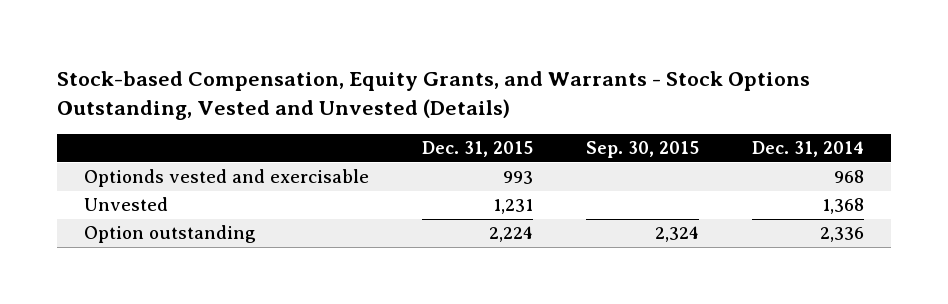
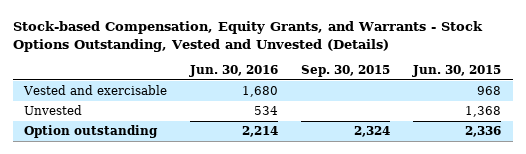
- | Dec. 31, 2015 | Sep. 30, 2015 | Dec. 31, 2014
+ | Jun. 30, 2016 | Sep. 30, 2015 | Jun. 30, 2015
- Optionds vested and exercisable | 993 | | 968
+ Vested and exercisable | 1,680 | | 968

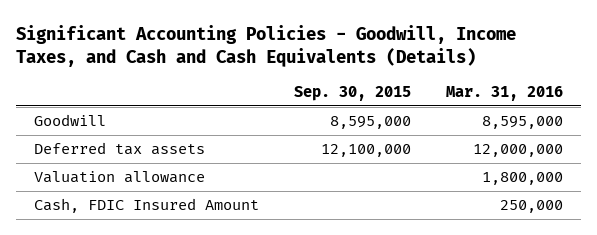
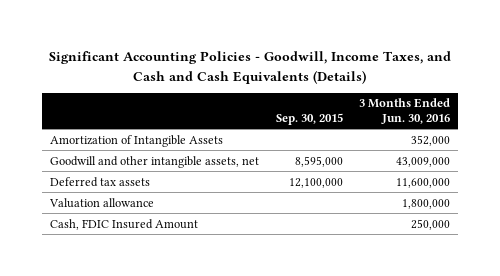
- | Sep. 30, 2015 | Mar. 31, 2016
+ | Sep. 30, 2015 | 3 Months Ended Jun. 30, 2016
- Goodwill | 8,595,000 | 8,595,000
+ Amortization of Intangible Assets | | 352,000
+ Goodwill and other intangible assets, net | 8,595,000 | 43,009,000

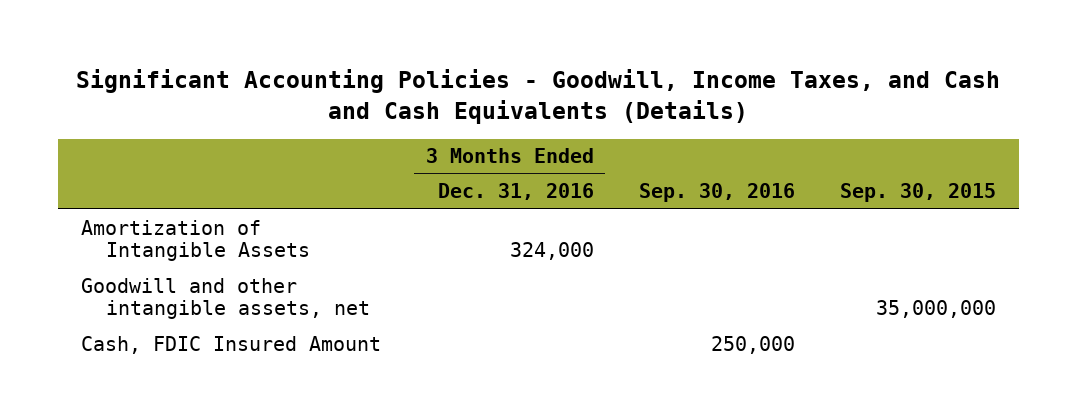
- | Sep. 30, 2015 | 3 Months Ended Jun. 30, 2016
+ | 3 Months Ended Dec. 31, 2016 | Sep. 30, 2016 | Sep. 30, 2015
- Goodwill and other intangible assets, net | 8,595,000 | 43,009,000
- Deferred tax assets | 12,100,000 | 11,600,000
- Valuation allowance | | 1,800,000
+ Goodwill and other intangible assets, net | | | 35,000,000

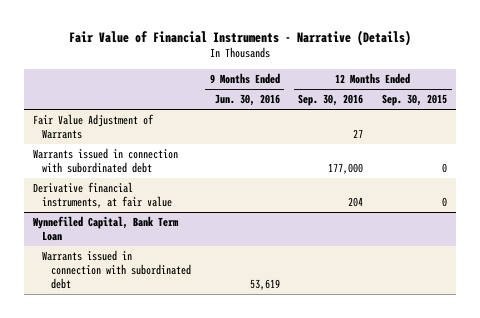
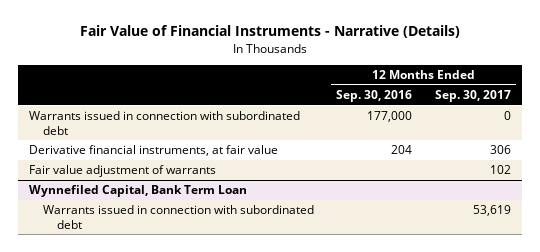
- | 9 Months Ended Jun. 30, 2016 | 12 Months Ended Sep. 30, 2016 | 12 Months Ended Sep. 30, 2015
+ | 12 Months Ended Sep. 30, 2016 | 12 Months Ended Sep. 30, 2017
- Fair Value Adjustment of Warrants | | 27 |
+ Fair value adjustment of warrants | | 102

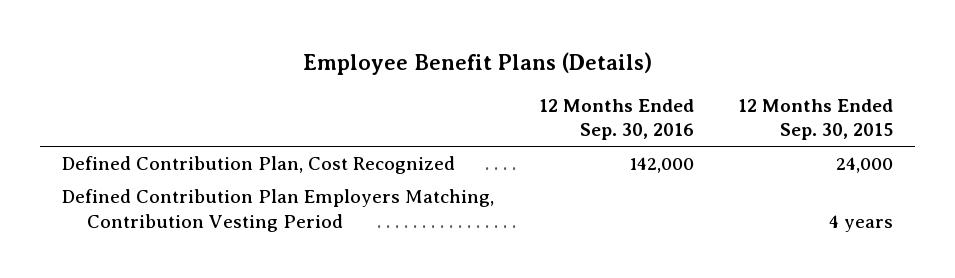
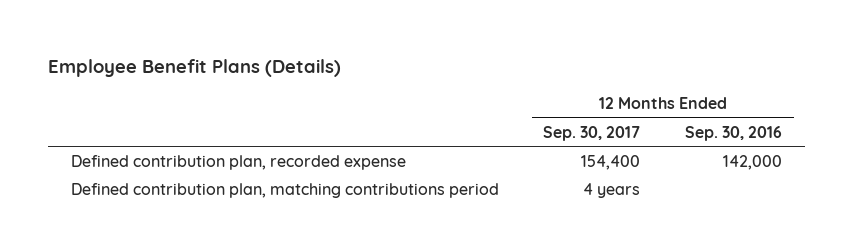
- | 12 Months Ended Sep. 30, 2016 | 12 Months Ended Sep. 30, 2015
+ | 12 Months Ended Sep. 30, 2017 | 12 Months Ended Sep. 30, 2016
- Defined Contribution Plan, Cost Recognized | 142,000 | 24,000
- Defined Contribution Plan Employers Matching, Contribution Vesting Period | | 4 years
+ Defined contribution plan, recorded expense | 154,400 | 142,000
+ Defined contribution plan, matching contributions period | 4 years |

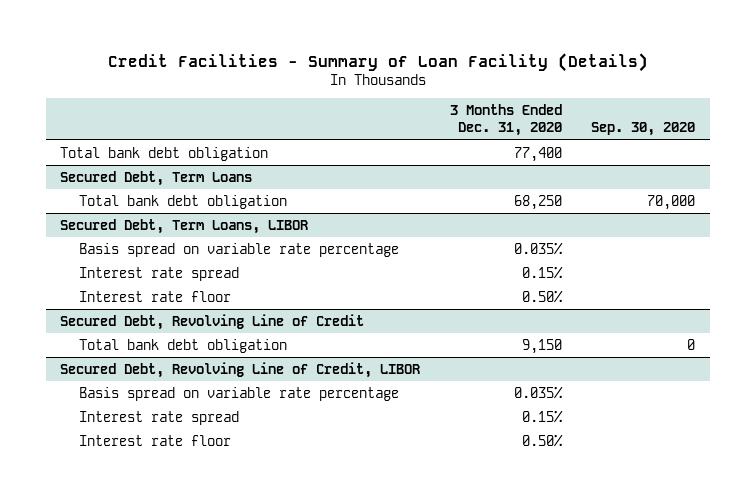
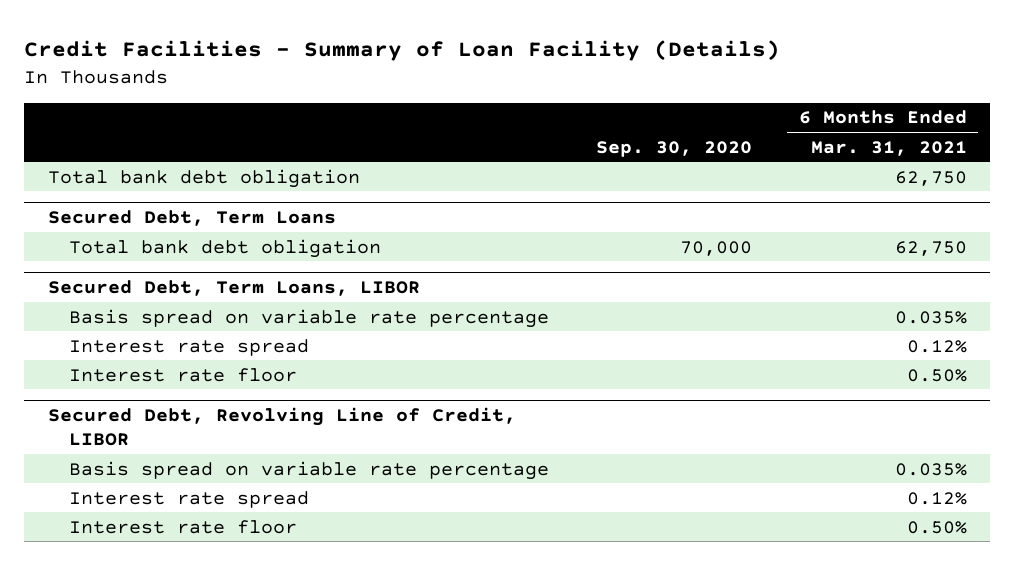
- | 3 Months Ended Dec. 31, 2020 | Sep. 30, 2020
+ | Sep. 30, 2020 | 6 Months Ended Mar. 31, 2021
- Secured Debt, Revolving Line of Credit
- Total bank debt obligation | 9,150 | 0

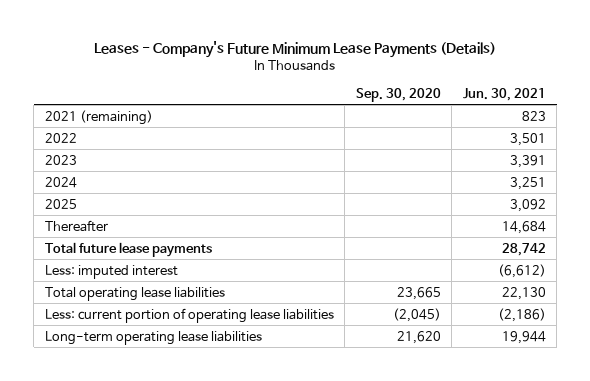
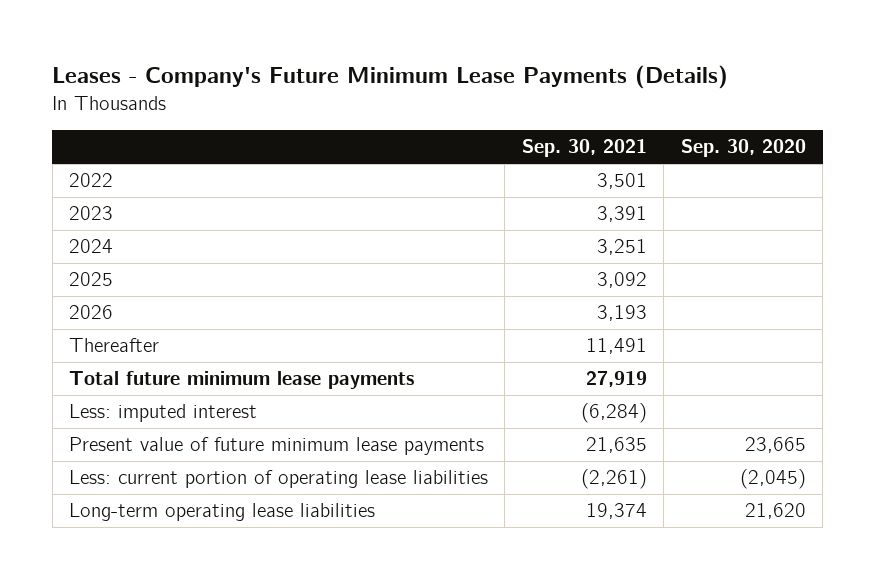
- | Sep. 30, 2020 | Jun. 30, 2021
+ | Sep. 30, 2021 | Sep. 30, 2020
- 2021 (remaining) | | 823
+ 2026 | 3,193 |
- Total future lease payments | | 28,742
+ Total future minimum lease payments | 27,919 |
- Total operating lease liabilities | 23,665 | 22,130
+ Present value of future minimum lease payments | 21,635 | 23,665

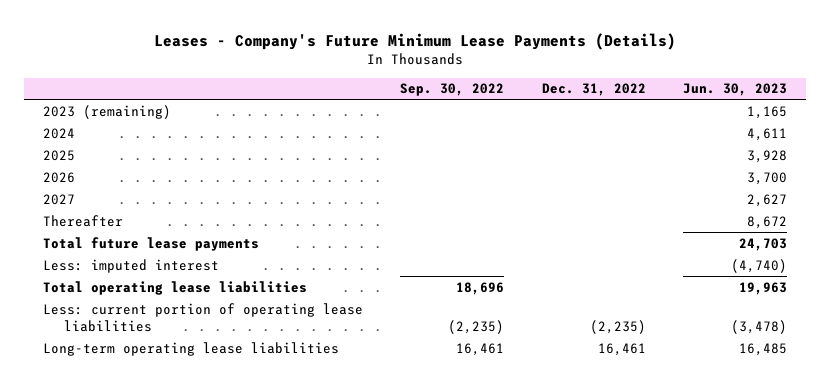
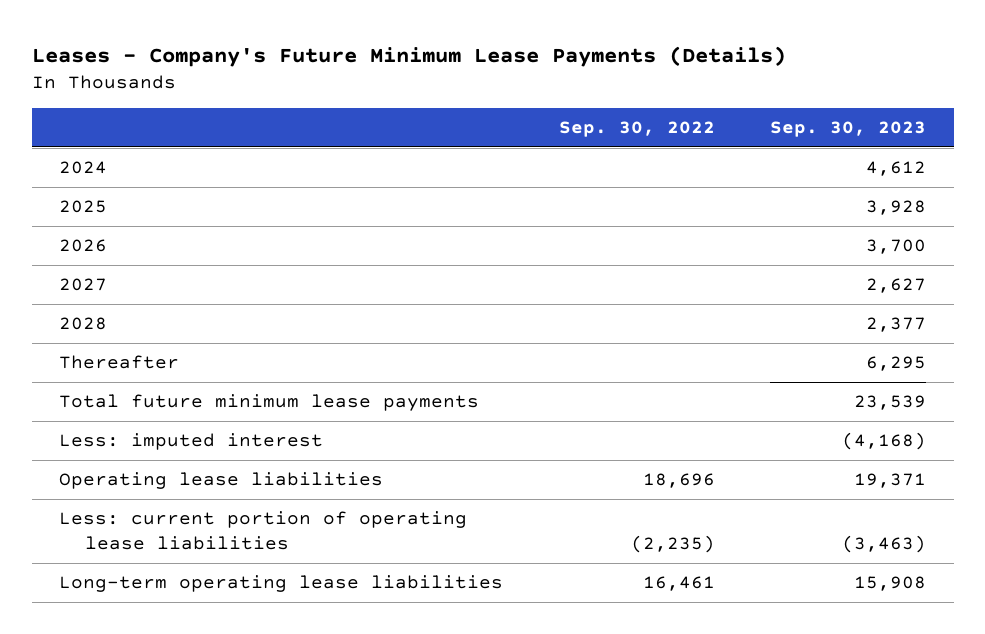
- | Sep. 30, 2022 | Dec. 31, 2022 | Jun. 30, 2023
+ | Sep. 30, 2022 | Sep. 30, 2023
- 2023 (remaining) | | | 1,165
+ 2028 | | 2,377
- Total future lease payments | | | 24,703
+ Total future minimum lease payments | | 23,539
- Total operating lease liabilities | 18,696 | | 19,963
+ Operating lease liabilities | 18,696 | 19,371

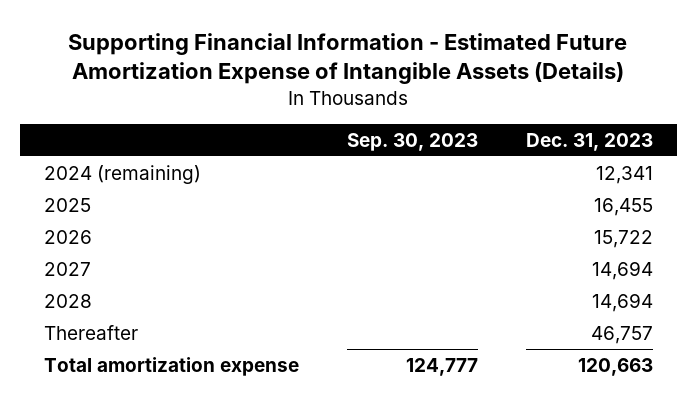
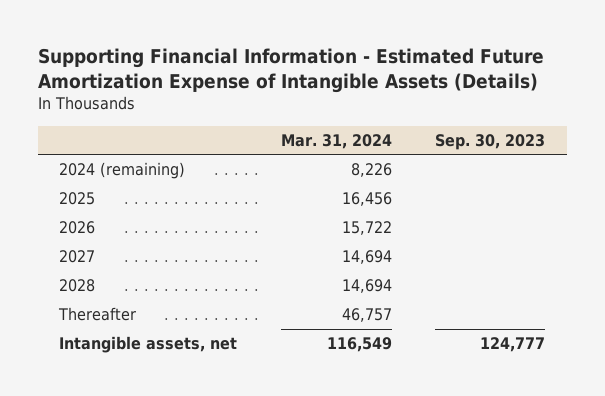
- | Sep. 30, 2023 | Dec. 31, 2023
+ | Mar. 31, 2024 | Sep. 30, 2023
- Total amortization expense | 124,777 | 120,663
+ Intangible assets, net | 116,549 | 124,777

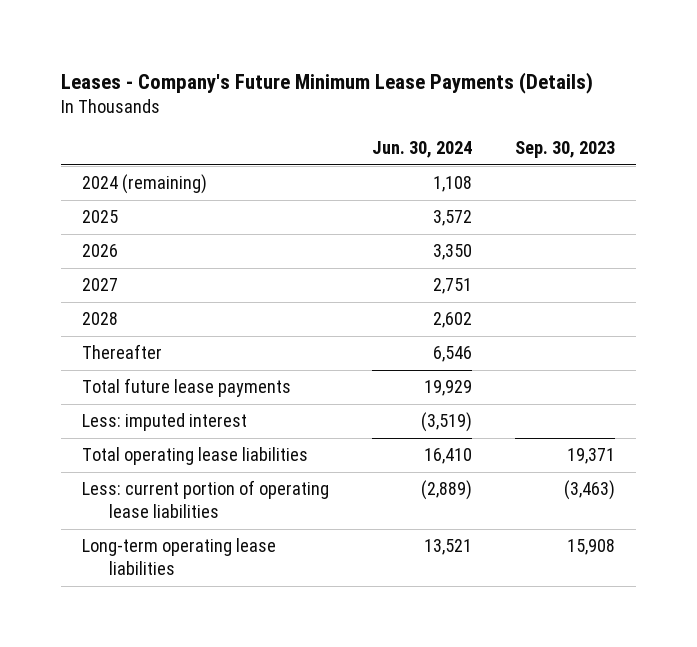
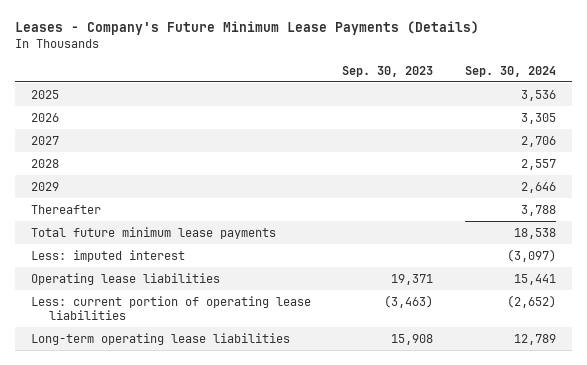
- | Jun. 30, 2024 | Sep. 30, 2023
+ | Sep. 30, 2023 | Sep. 30, 2024
- 2024 (remaining) | 1,108 |
+ 2029 | | 2,646
- Total future lease payments | 19,929 |
+ Total future minimum lease payments | | 18,538
- Total operating lease liabilities | 16,410 | 19,371
+ Operating lease liabilities | 19,371 | 15,441

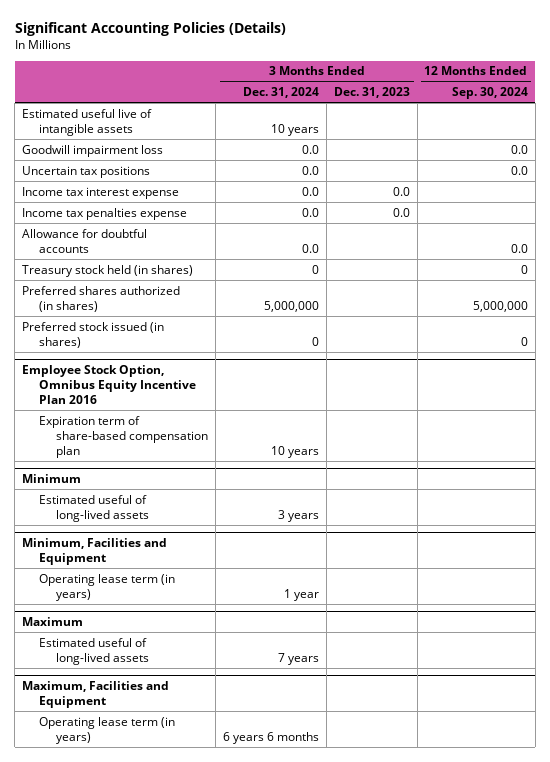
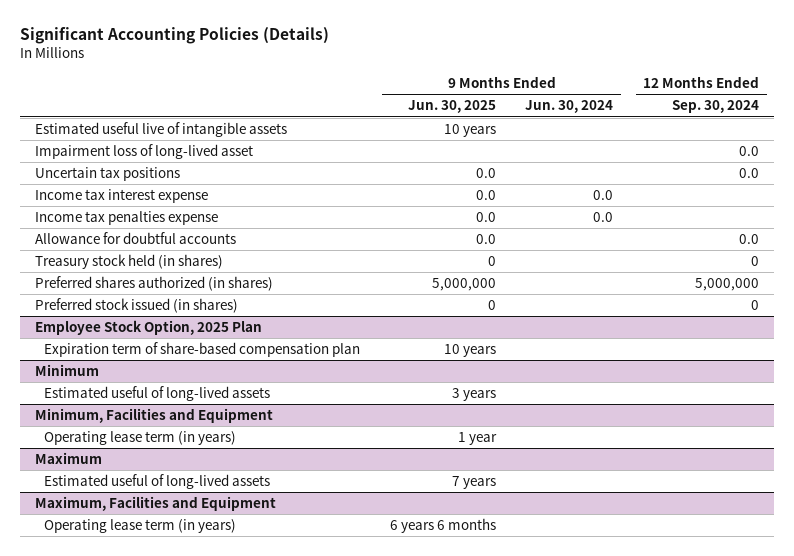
- | 3 Months Ended Dec. 31, 2024 | 3 Months Ended Dec. 31, 2023 | 12 Months Ended Sep. 30, 2024
+ | 9 Months Ended Jun. 30, 2025 | 9 Months Ended Jun. 30, 2024 | 12 Months Ended Sep. 30, 2024
- Goodwill impairment loss | 0.0 | | 0.0
+ Impairment loss of long-lived asset | | | 0.0
- Employee Stock Option, Omnibus Equity Incentive Plan 2016
- Expiration term of share-based compensation plan | 10 years | |
+ Employee Stock Option, 2025 Plan
+ Expiration term of share-based compensation plan | 10 years | |

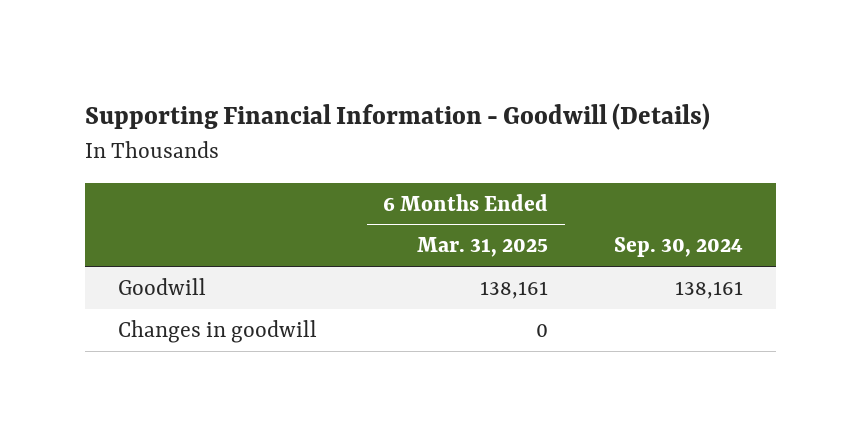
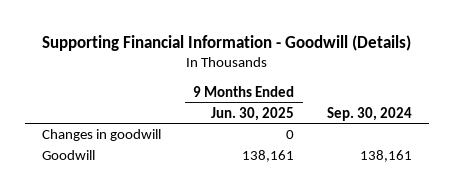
- | 6 Months Ended Mar. 31, 2025 | Sep. 30, 2024
+ | 9 Months Ended Jun. 30, 2025 | Sep. 30, 2024
moved down: Goodwill | 138,161 | 138,161

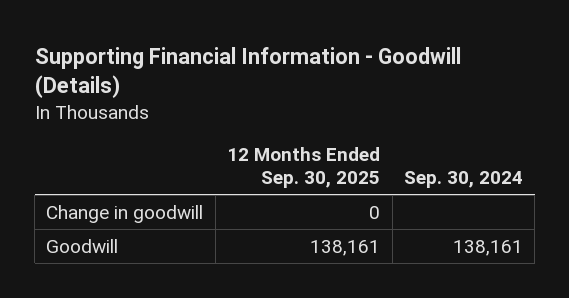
- | 9 Months Ended Jun. 30, 2025 | Sep. 30, 2024
+ | 12 Months Ended Sep. 30, 2025 | Sep. 30, 2024
- Changes in goodwill | 0 |
+ Change in goodwill | 0 |

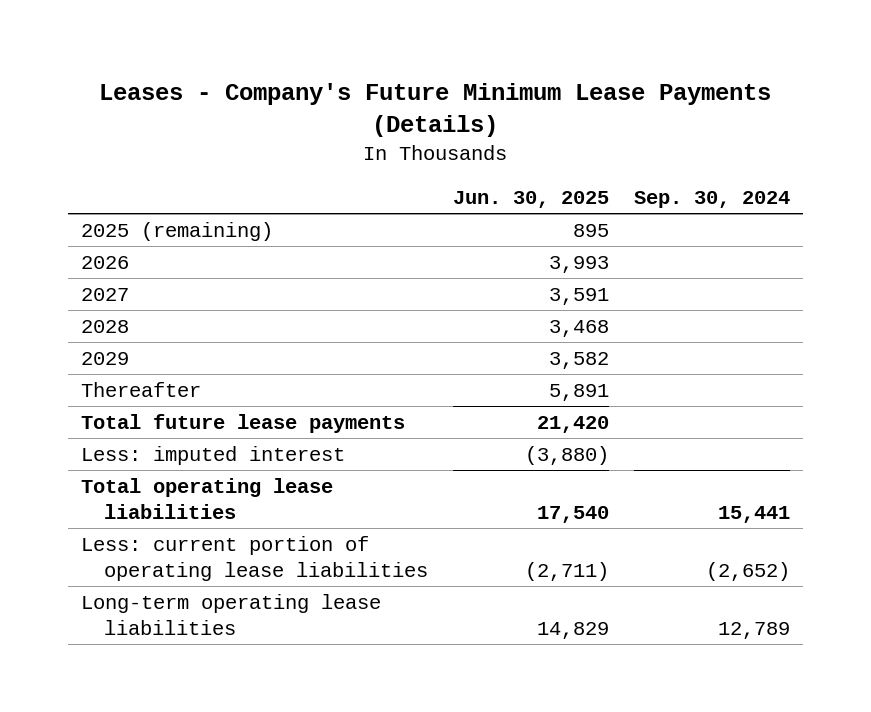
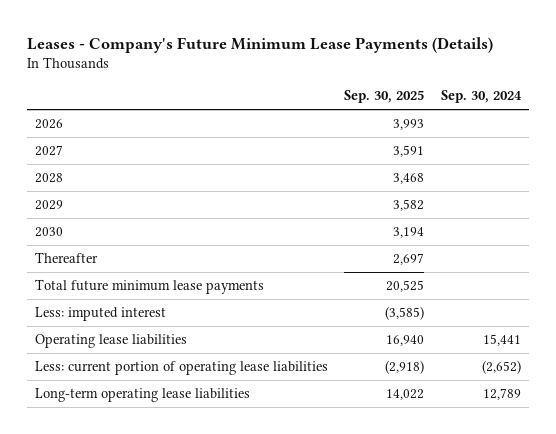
- | Jun. 30, 2025 | Sep. 30, 2024
+ | Sep. 30, 2025 | Sep. 30, 2024
- 2025 (remaining) | 895 |
+ 2030 | 3,194 |
- Total future lease payments | 21,420 |
+ Total future minimum lease payments | 20,525 |
- Total operating lease liabilities | 17,540 | 15,441
+ Operating lease liabilities | 16,940 | 15,441

